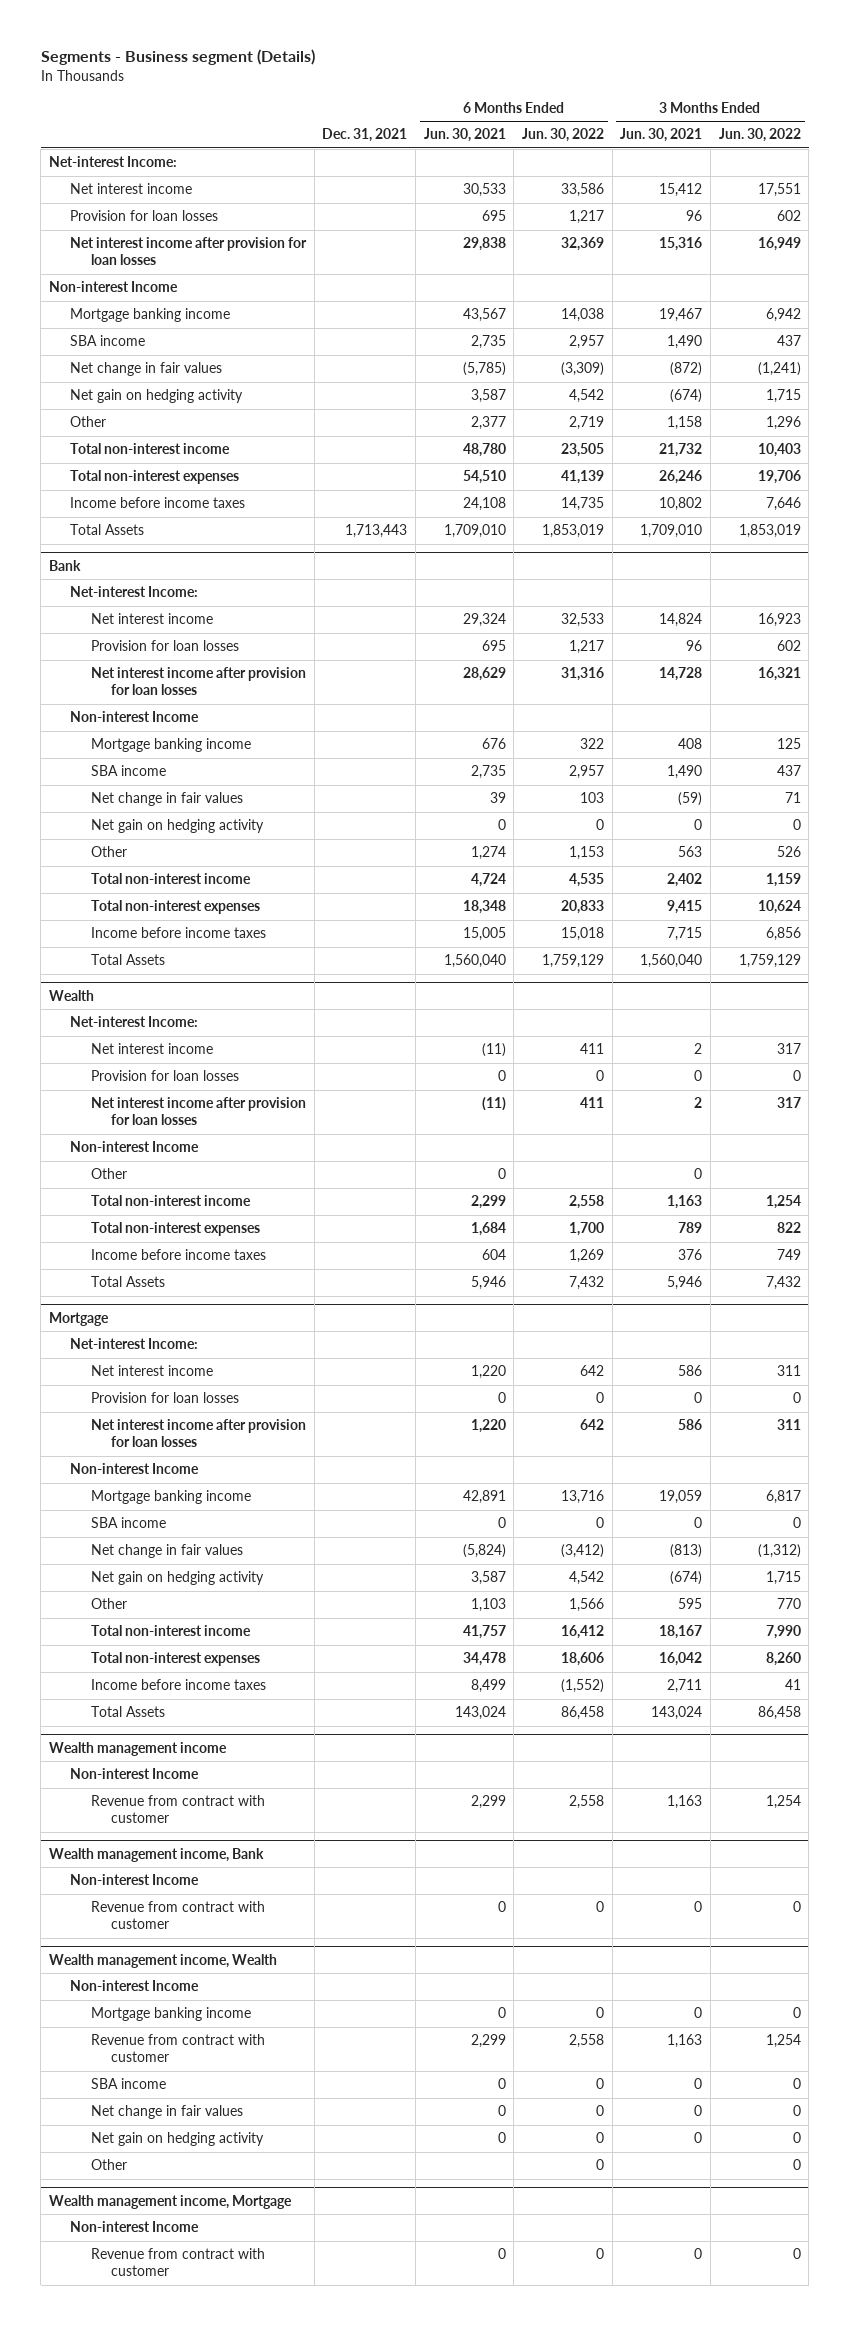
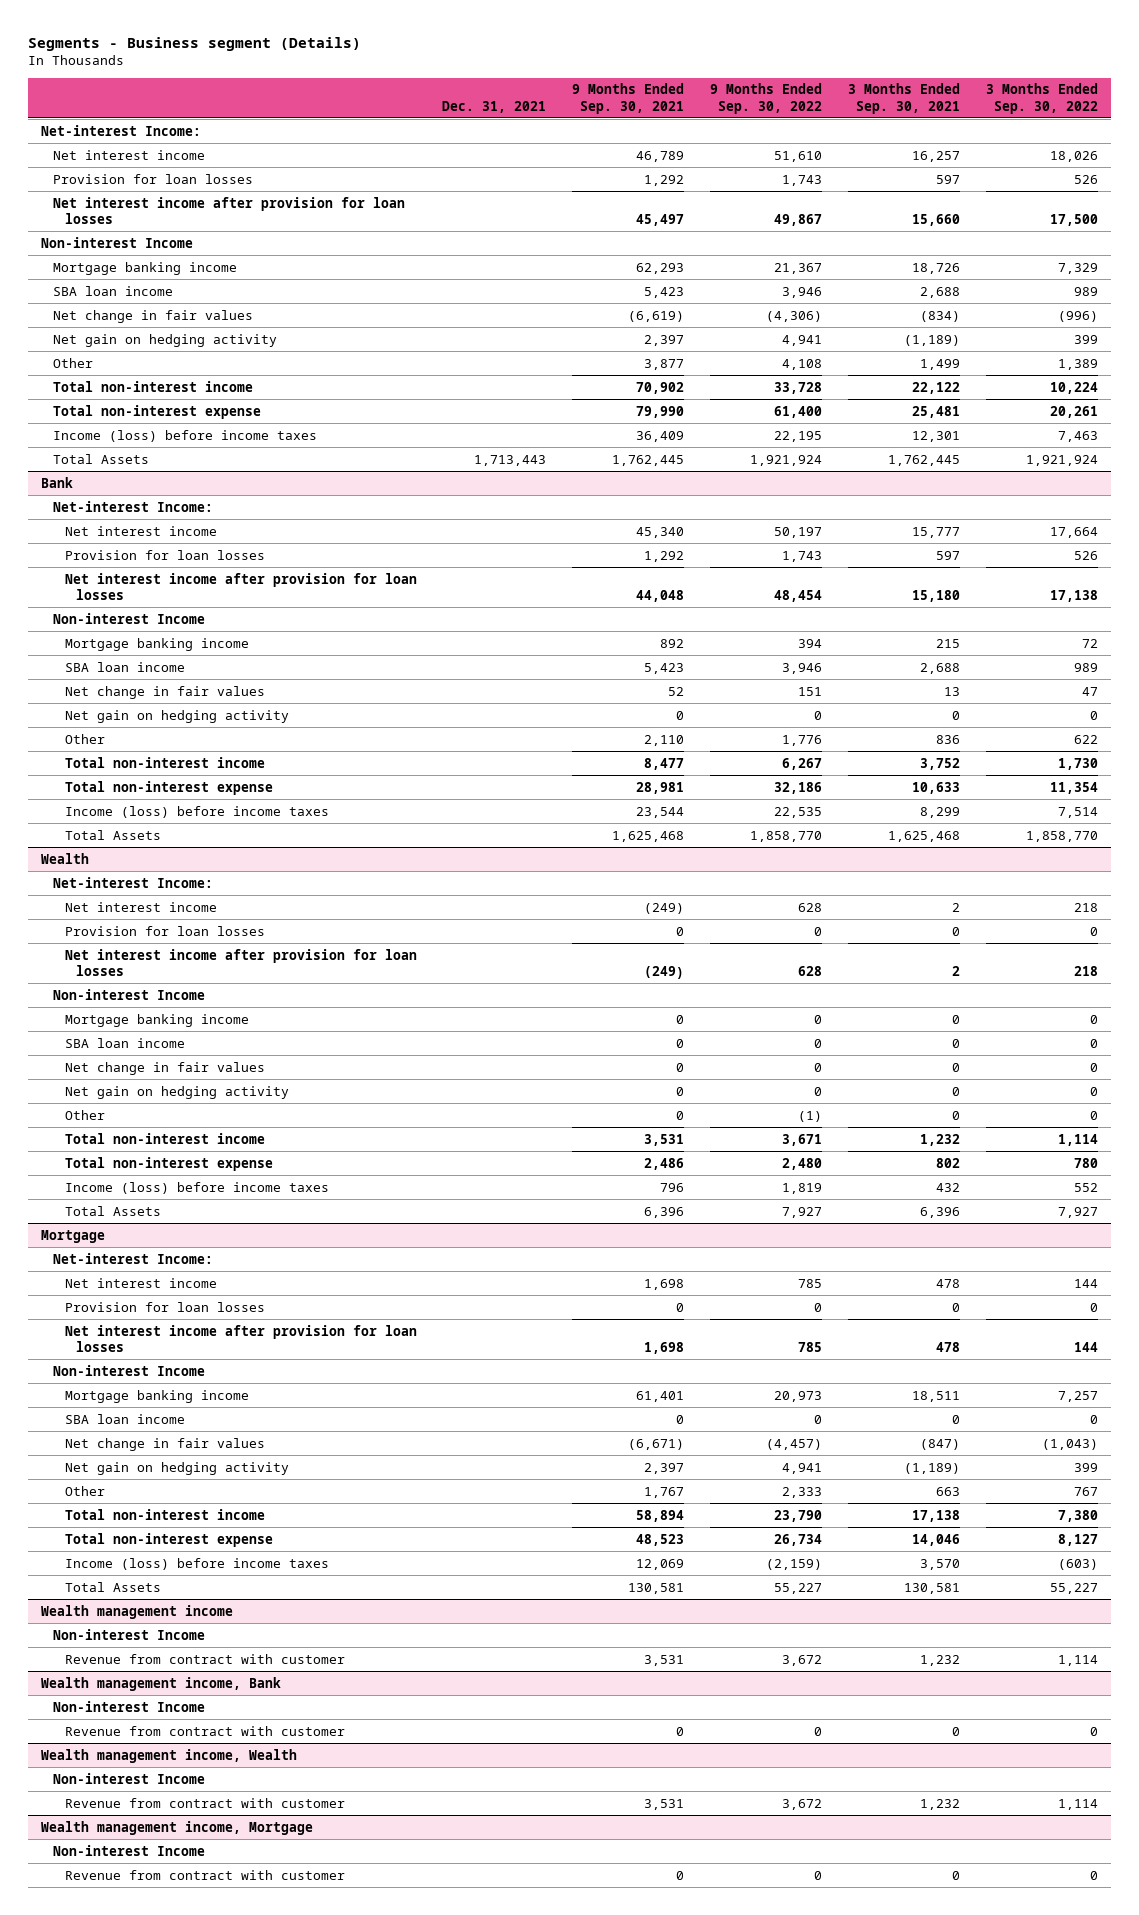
- | Dec. 31, 2021 | 6 Months Ended Jun. 30, 2021 | 6 Months Ended Jun. 30, 2022 | 3 Months Ended Jun. 30, 2021 | 3 Months Ended Jun. 30, 2022
+ | Dec. 31, 2021 | 9 Months Ended Sep. 30, 2021 | 9 Months Ended Sep. 30, 2022 | 3 Months Ended Sep. 30, 2021 | 3 Months Ended Sep. 30, 2022
- SBA income | | 2,735 | 2,957 | 1,490 | 437
+ SBA loan income | | 5,423 | 3,946 | 2,688 | 989
- Total non-interest expenses | | 54,510 | 41,139 | 26,246 | 19,706
- Income before income taxes | | 24,108 | 14,735 | 10,802 | 7,646
+ Total non-interest expense | | 79,990 | 61,400 | 25,481 | 20,261
+ Income (loss) before income taxes | | 36,409 | 22,195 | 12,301 | 7,463
@ Bank
- SBA income | | 2,735 | 2,957 | 1,490 | 437
+ SBA loan income | | 5,423 | 3,946 | 2,688 | 989
- Total non-interest expenses | | 18,348 | 20,833 | 9,415 | 10,624
- Income before income taxes | | 15,005 | 15,018 | 7,715 | 6,856
+ Total non-interest expense | | 28,981 | 32,186 | 10,633 | 11,354
+ Income (loss) before income taxes | | 23,544 | 22,535 | 8,299 | 7,514
@ Wealth
+ Mortgage banking income | | 0 | 0 | 0 | 0
+ SBA loan income | | 0 | 0 | 0 | 0
+ Net change in fair values | | 0 | 0 | 0 | 0
+ Net gain on hedging activity | | 0 | 0 | 0 | 0
- Total non-interest expenses | | 1,684 | 1,700 | 789 | 822
- Income before income taxes | | 604 | 1,269 | 376 | 749
+ Total non-interest expense | | 2,486 | 2,480 | 802 | 780
+ Income (loss) before income taxes | | 796 | 1,819 | 432 | 552
@ Mortgage
- SBA income | | 0 | 0 | 0 | 0
+ SBA loan income | | 0 | 0 | 0 | 0
- Total non-interest expenses | | 34,478 | 18,606 | 16,042 | 8,260
- Income before income taxes | | 8,499 | (1,552) | 2,711 | 41
+ Total non-interest expense | | 48,523 | 26,734 | 14,046 | 8,127
+ Income (loss) before income taxes | | 12,069 | (2,159) | 3,570 | (603)
@ Wealth management income, Wealth
- Mortgage banking income | | 0 | 0 | 0 | 0
- SBA income | | 0 | 0 | 0 | 0
- Net change in fair values | | 0 | 0 | 0 | 0
- Net gain on hedging activity | | 0 | 0 | 0 | 0
- Other | | | 0 | | 0

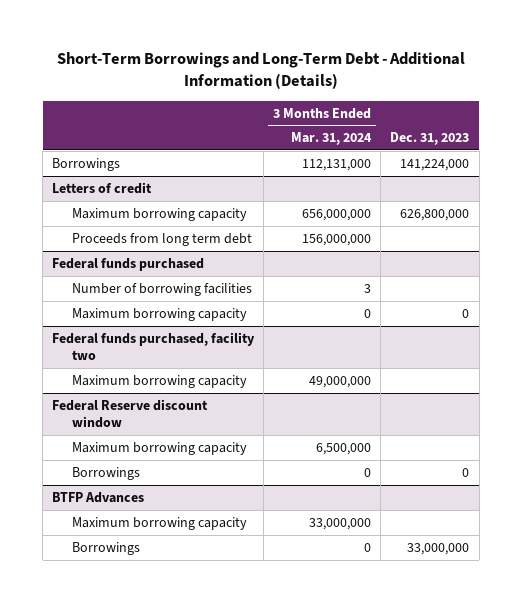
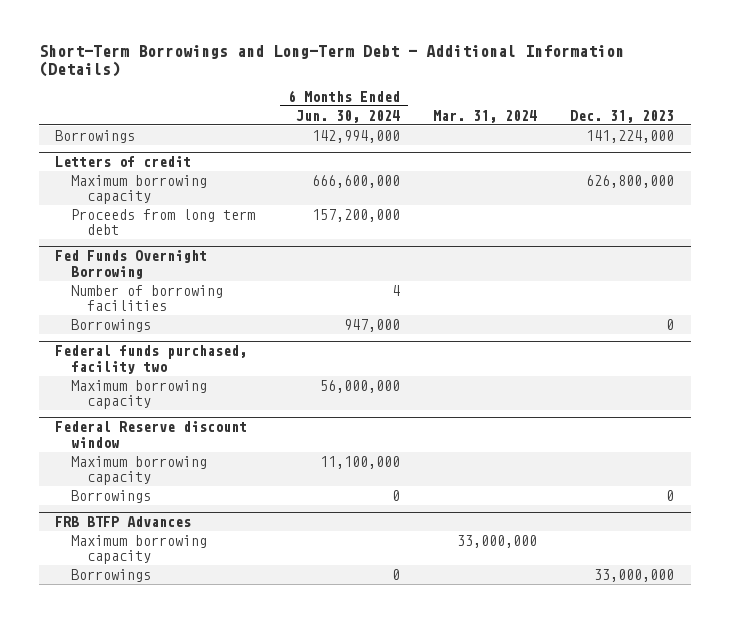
- | 3 Months Ended Mar. 31, 2024 | Dec. 31, 2023
+ | 6 Months Ended Jun. 30, 2024 | Mar. 31, 2024 | Dec. 31, 2023
- Federal funds purchased
+ Fed Funds Overnight Borrowing
- Maximum borrowing capacity | 0 | 0
+ Borrowings | 947,000 | | 0
- BTFP Advances
+ FRB BTFP Advances

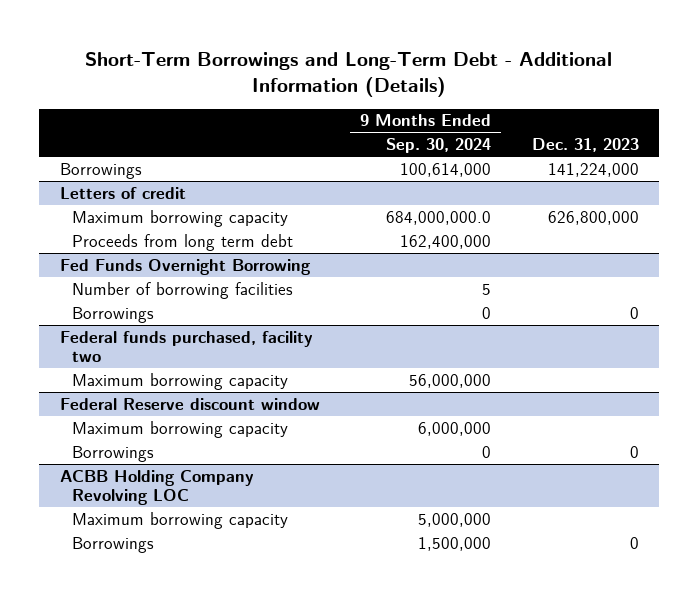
- | 6 Months Ended Jun. 30, 2024 | Mar. 31, 2024 | Dec. 31, 2023
+ | 9 Months Ended Sep. 30, 2024 | Dec. 31, 2023
- FRB BTFP Advances
- Maximum borrowing capacity | | 33,000,000 |
- Borrowings | 0 | | 33,000,000
+ ACBB Holding Company Revolving LOC
+ Maximum borrowing capacity | 5,000,000 |
+ Borrowings | 1,500,000 | 0

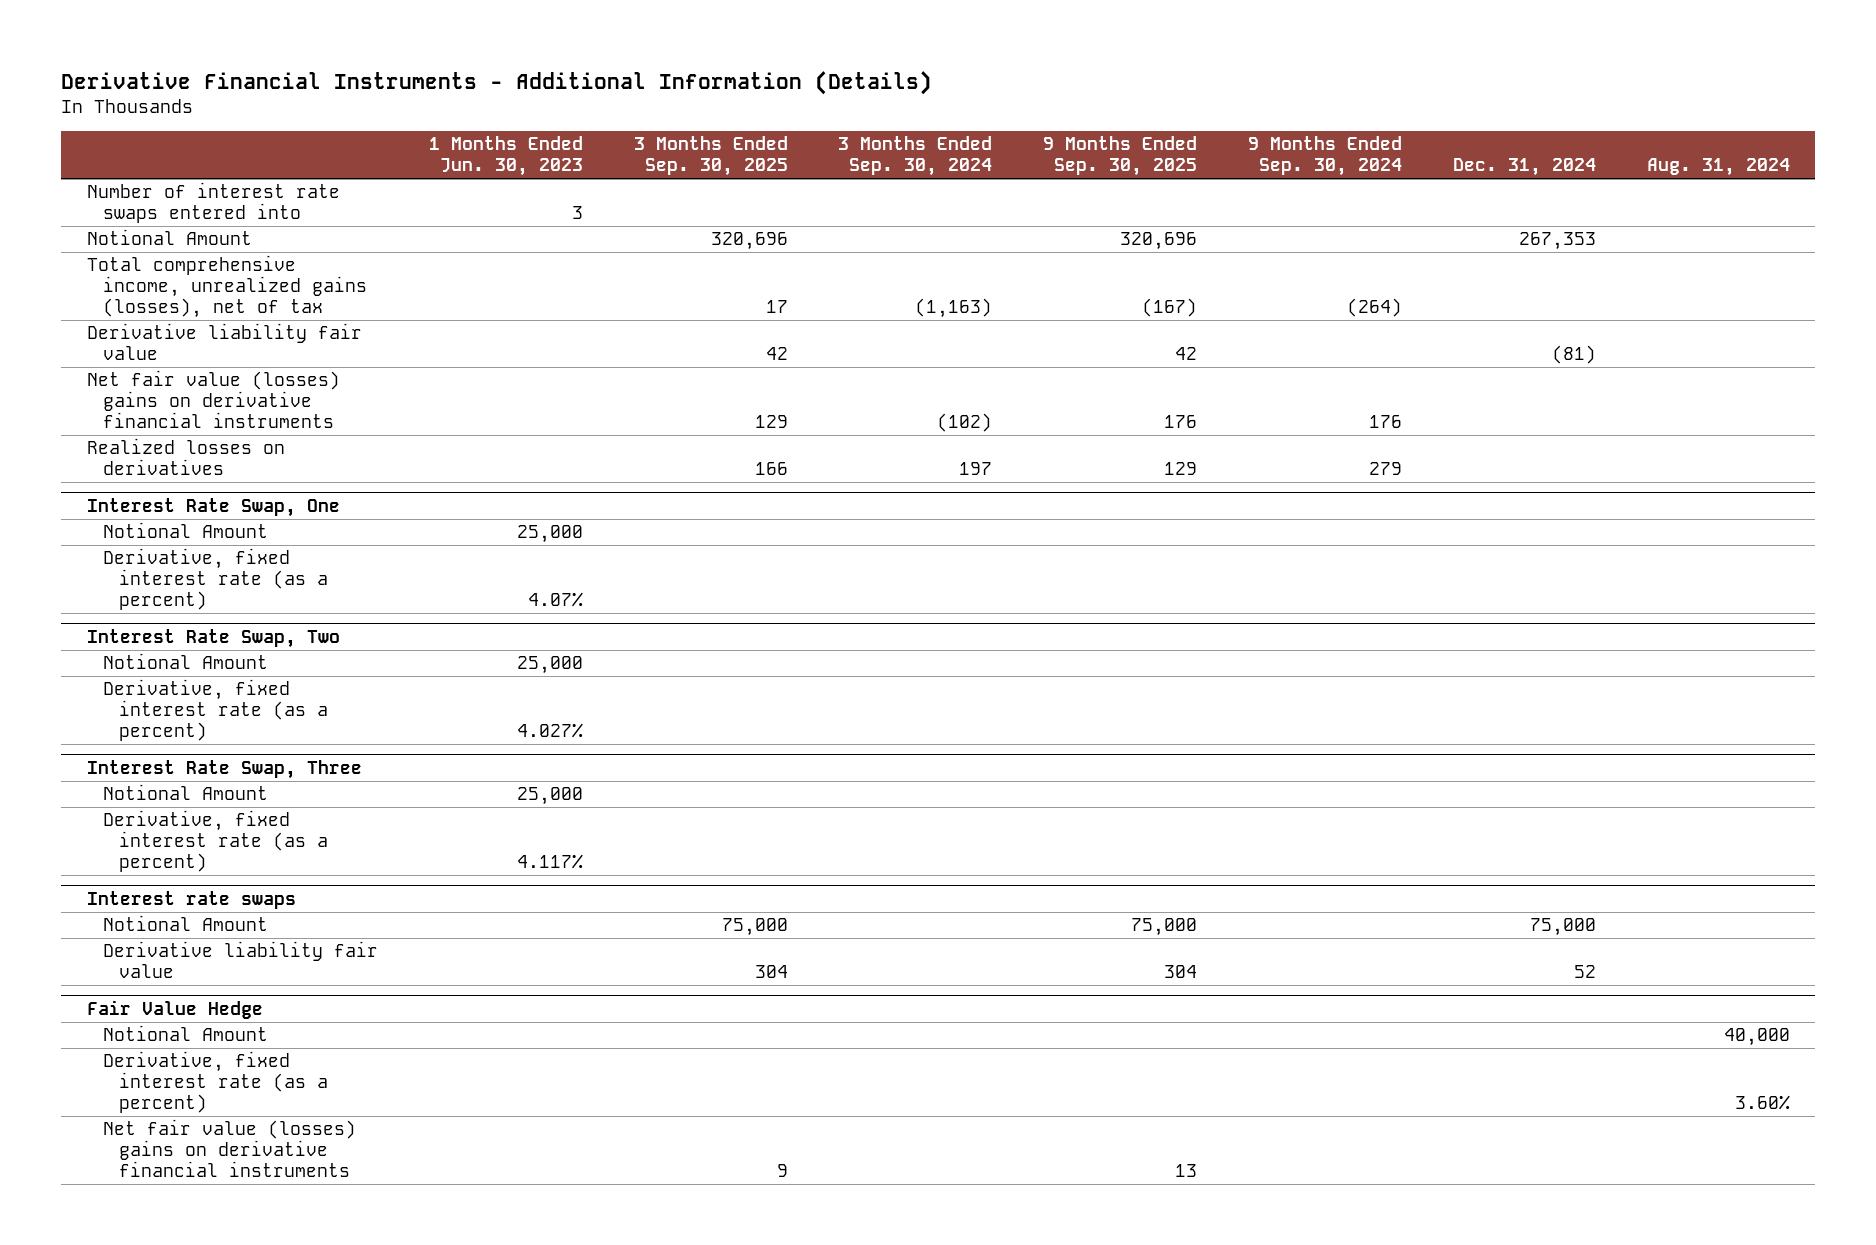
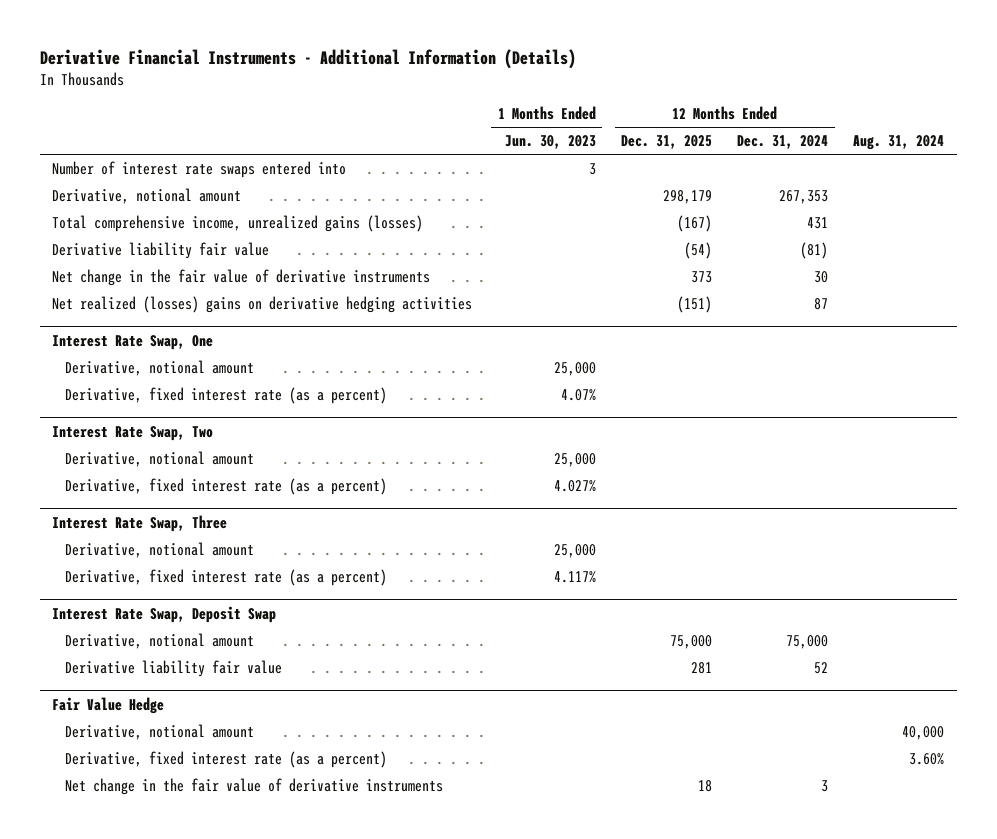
- | 1 Months Ended Jun. 30, 2023 | 3 Months Ended Sep. 30, 2025 | 3 Months Ended Sep. 30, 2024 | 9 Months Ended Sep. 30, 2025 | 9 Months Ended Sep. 30, 2024 | Dec. 31, 2024 | Aug. 31, 2024
+ | 1 Months Ended Jun. 30, 2023 | 12 Months Ended Dec. 31, 2025 | 12 Months Ended Dec. 31, 2024 | Aug. 31, 2024
- Notional Amount | | 320,696 | | 320,696 | | 267,353 |
- Total comprehensive income, unrealized gains (losses), net of tax | | 17 | (1,163) | (167) | (264) | |
+ Derivative, notional amount | | 298,179 | 267,353 |
+ Total comprehensive income, unrealized gains (losses) | | (167) | 431 |
- Net fair value (losses) gains on derivative financial instruments | | 129 | (102) | 176 | 176 | |
- Realized losses on derivatives | | 166 | 197 | 129 | 279 | |
+ Net change in the fair value of derivative instruments | | 373 | 30 |
+ Net realized (losses) gains on derivative hedging activities | | (151) | 87 |
@ Interest Rate Swap, One
- Notional Amount | 25,000 | | | | | |
+ Derivative, notional amount | 25,000 | | |
@ Interest Rate Swap, Two
- Notional Amount | 25,000 | | | | | |
+ Derivative, notional amount | 25,000 | | |
@ Interest Rate Swap, Three
- Notional Amount | 25,000 | | | | | |
+ Derivative, notional amount | 25,000 | | |
- Interest rate swaps
- Notional Amount | | 75,000 | | 75,000 | | 75,000 |
+ Interest Rate Swap, Deposit Swap
+ Derivative, notional amount | | 75,000 | 75,000 |
@ Fair Value Hedge
- Notional Amount | | | | | | | 40,000
+ Derivative, notional amount | | | | 40,000
- Net fair value (losses) gains on derivative financial instruments | | 9 | | 13 | | |
+ Net change in the fair value of derivative instruments | | 18 | 3 |

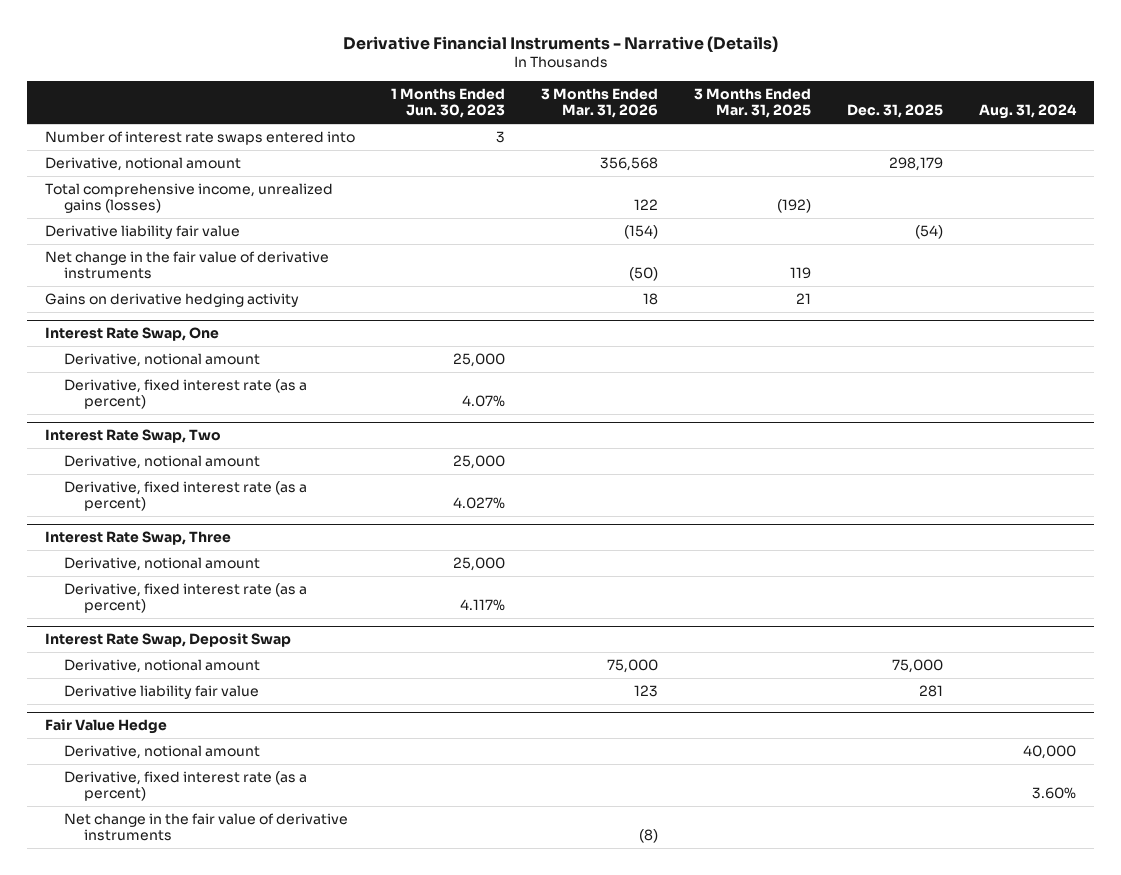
- Derivative Financial Instruments - Additional Information (Details)
+ Derivative Financial Instruments - Narrative (Details)
- | 1 Months Ended Jun. 30, 2023 | 12 Months Ended Dec. 31, 2025 | 12 Months Ended Dec. 31, 2024 | Aug. 31, 2024
+ | 1 Months Ended Jun. 30, 2023 | 3 Months Ended Mar. 31, 2026 | 3 Months Ended Mar. 31, 2025 | Dec. 31, 2025 | Aug. 31, 2024
- Net realized (losses) gains on derivative hedging activities | | (151) | 87 |
+ Gains on derivative hedging activity | | 18 | 21 | |

